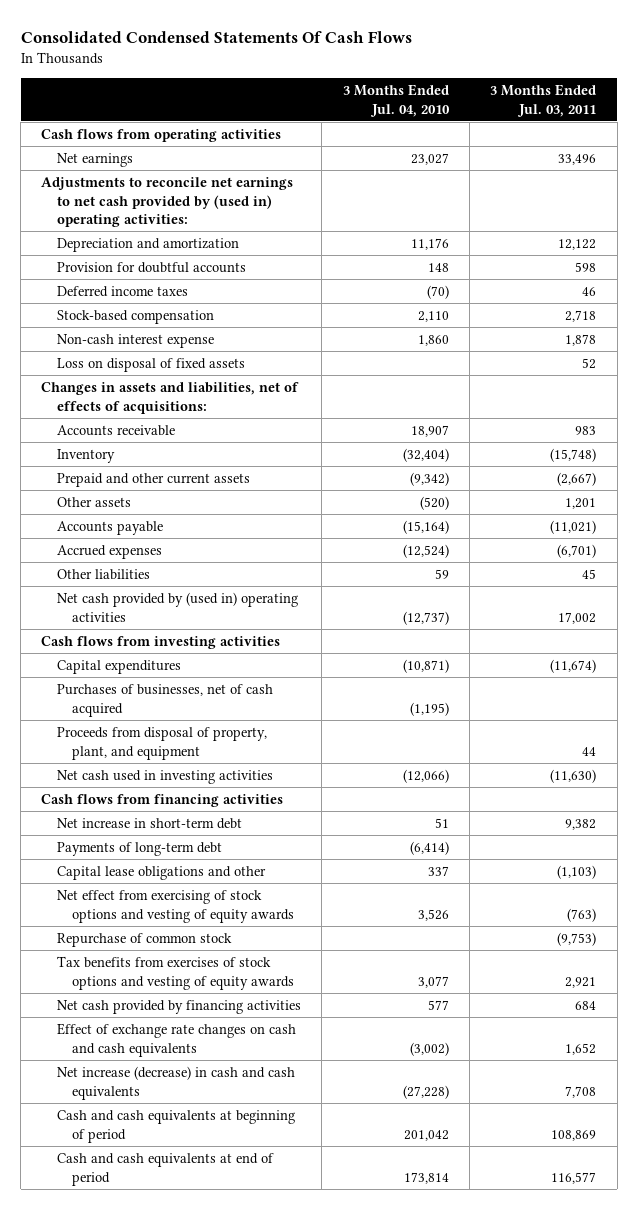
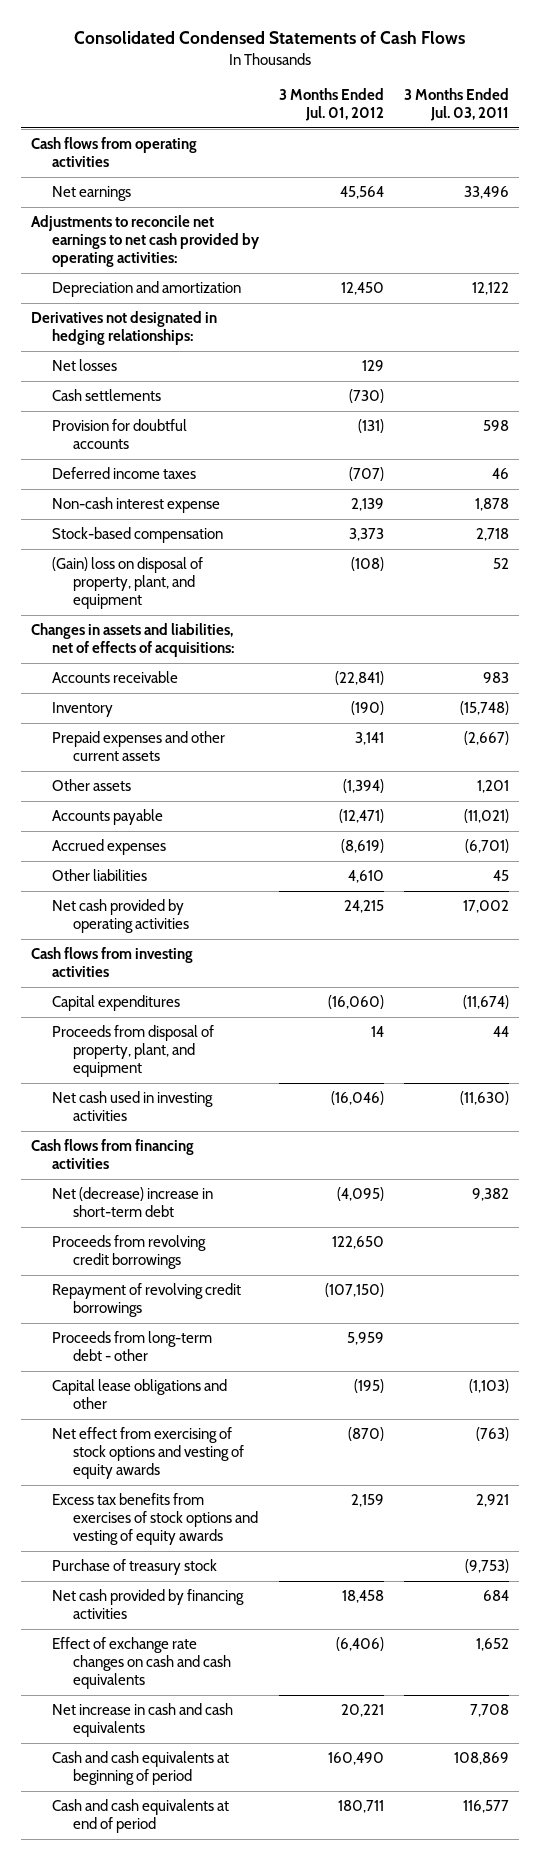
- Consolidated Condensed Statements Of Cash Flows
+ Consolidated Condensed Statements of Cash Flows
- | 3 Months Ended Jul. 04, 2010 | 3 Months Ended Jul. 03, 2011
+ | 3 Months Ended Jul. 01, 2012 | 3 Months Ended Jul. 03, 2011
- Adjustments to reconcile net earnings to net cash provided by (used in) operating activities:
+ Adjustments to reconcile net earnings to net cash provided by operating activities:
+ Derivatives not designated in hedging relationships:
+ Net losses | 129 |
+ Cash settlements | (730) |
- Loss on disposal of fixed assets | | 52
moved down: Stock-based compensation | 3,373 | 2,718
+ (Gain) loss on disposal of property, plant, and equipment | (108) | 52
- Prepaid and other current assets | (9,342) | (2,667)
+ Prepaid expenses and other current assets | 3,141 | (2,667)
- Net cash provided by (used in) operating activities | (12,737) | 17,002
+ Net cash provided by operating activities | 24,215 | 17,002
- Purchases of businesses, net of cash acquired | (1,195) |
- Net increase in short-term debt | 51 | 9,382
- Payments of long-term debt | (6,414) |
+ Net (decrease) increase in short-term debt | (4,095) | 9,382
+ Proceeds from revolving credit borrowings | 122,650 |
+ Repayment of revolving credit borrowings | (107,150) |
+ Proceeds from long-term debt - other | 5,959 |
- Repurchase of common stock | | (9,753)
- Tax benefits from exercises of stock options and vesting of equity awards | 3,077 | 2,921
+ Excess tax benefits from exercises of stock options and vesting of equity awards | 2,159 | 2,921
+ Purchase of treasury stock | | (9,753)
- Net increase (decrease) in cash and cash equivalents | (27,228) | 7,708
+ Net increase in cash and cash equivalents | 20,221 | 7,708

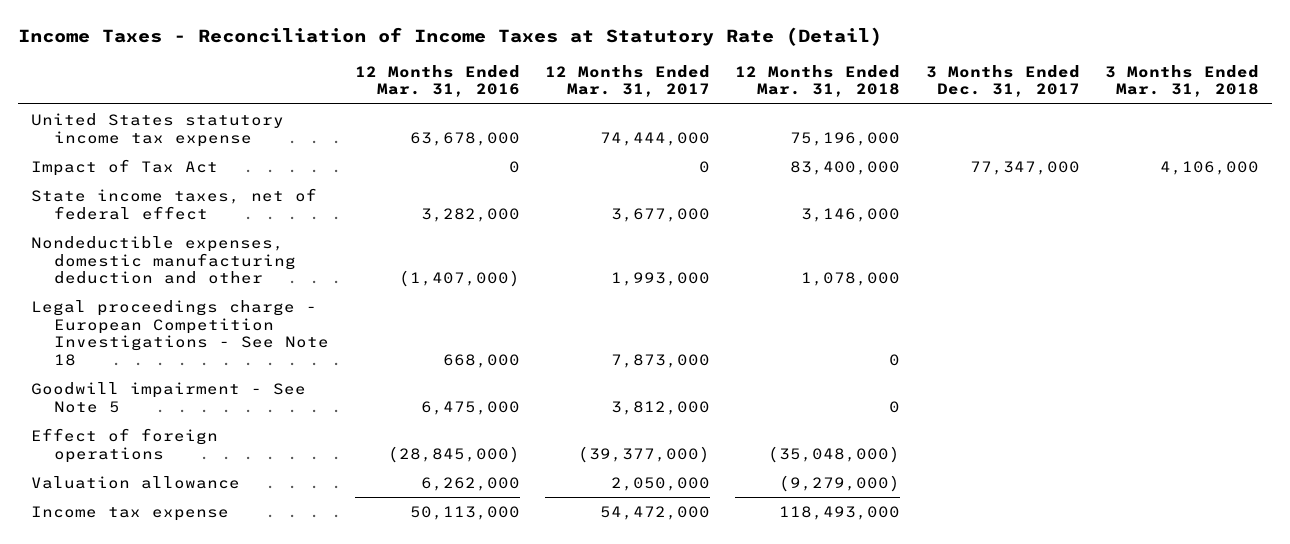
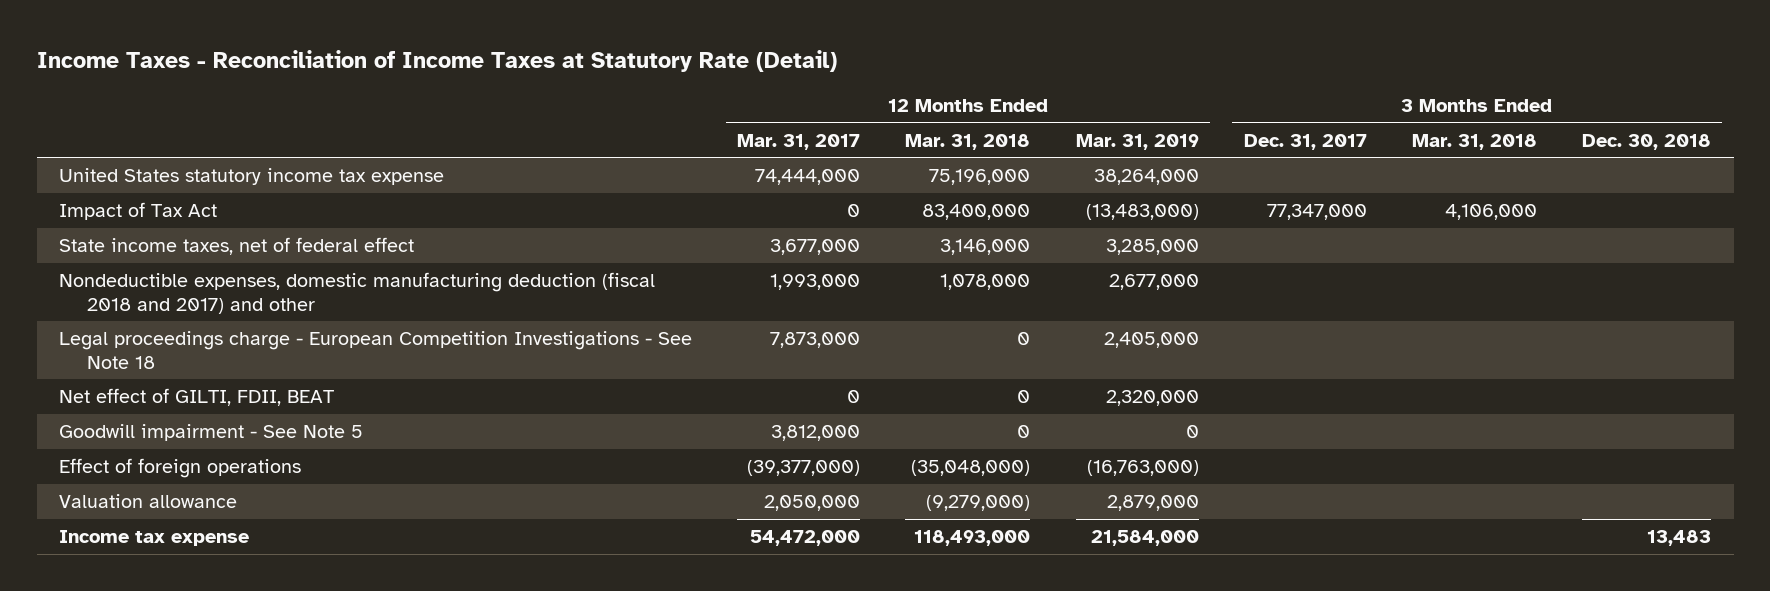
- | 12 Months Ended Mar. 31, 2016 | 12 Months Ended Mar. 31, 2017 | 12 Months Ended Mar. 31, 2018 | 3 Months Ended Dec. 31, 2017 | 3 Months Ended Mar. 31, 2018
+ | 12 Months Ended Mar. 31, 2017 | 12 Months Ended Mar. 31, 2018 | 12 Months Ended Mar. 31, 2019 | 3 Months Ended Dec. 31, 2017 | 3 Months Ended Mar. 31, 2018 | 3 Months Ended Dec. 30, 2018
- Nondeductible expenses, domestic manufacturing deduction and other | (1,407,000) | 1,993,000 | 1,078,000 | |
+ Nondeductible expenses, domestic manufacturing deduction (fiscal 2018 and 2017) and other | 1,993,000 | 1,078,000 | 2,677,000 | | |
+ Net effect of GILTI, FDII, BEAT | 0 | 0 | 2,320,000 | | |

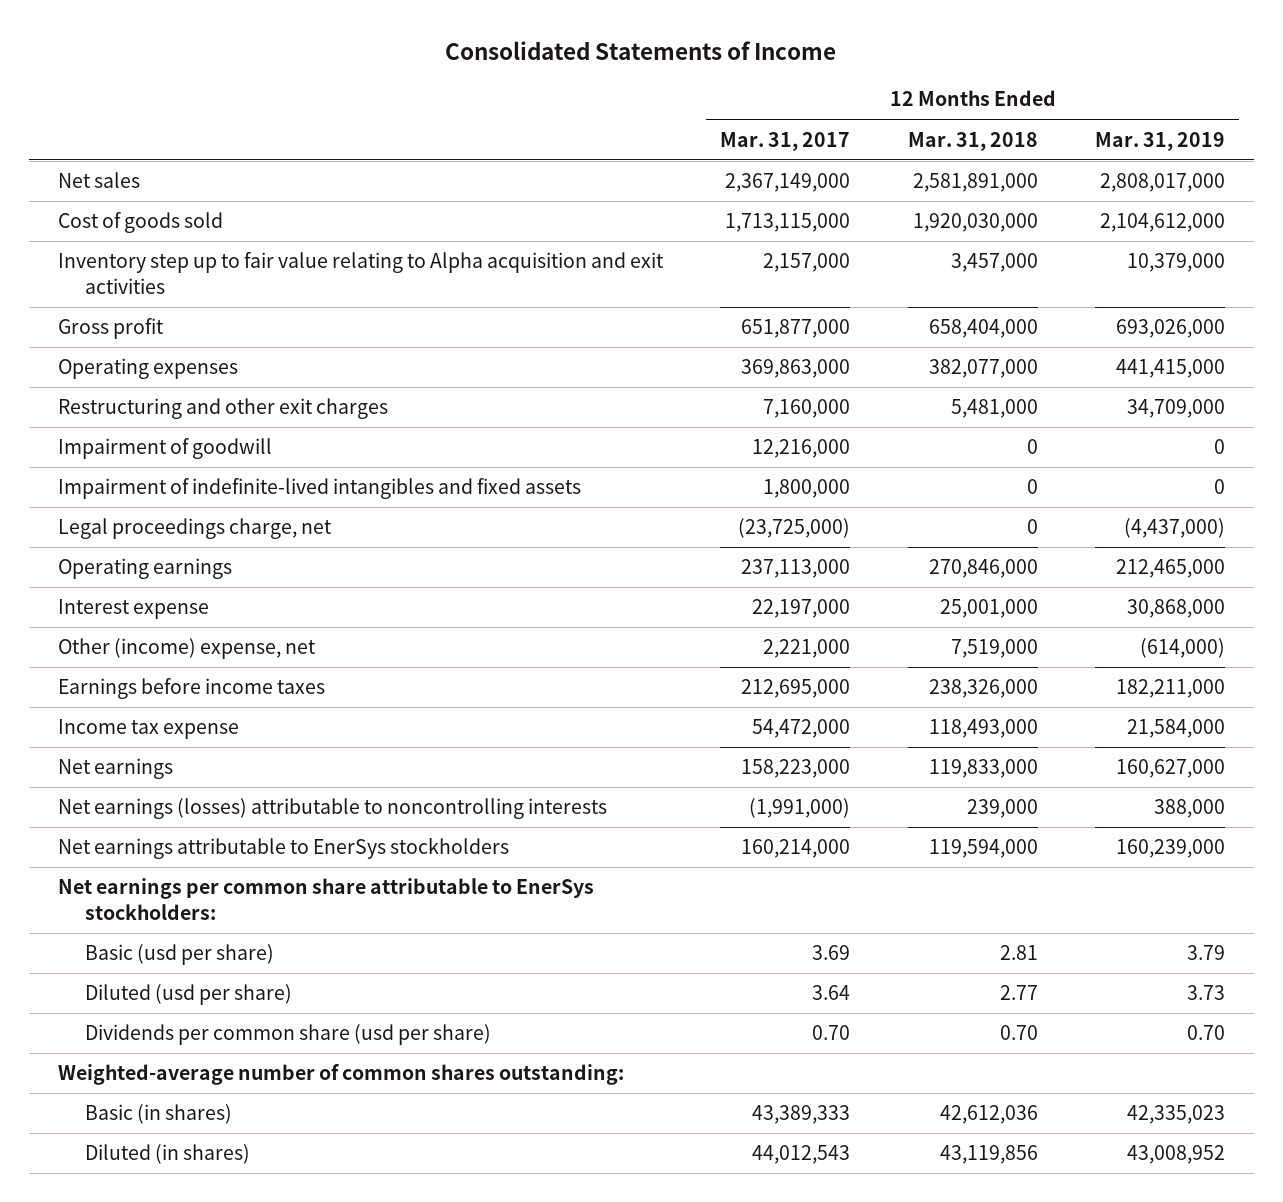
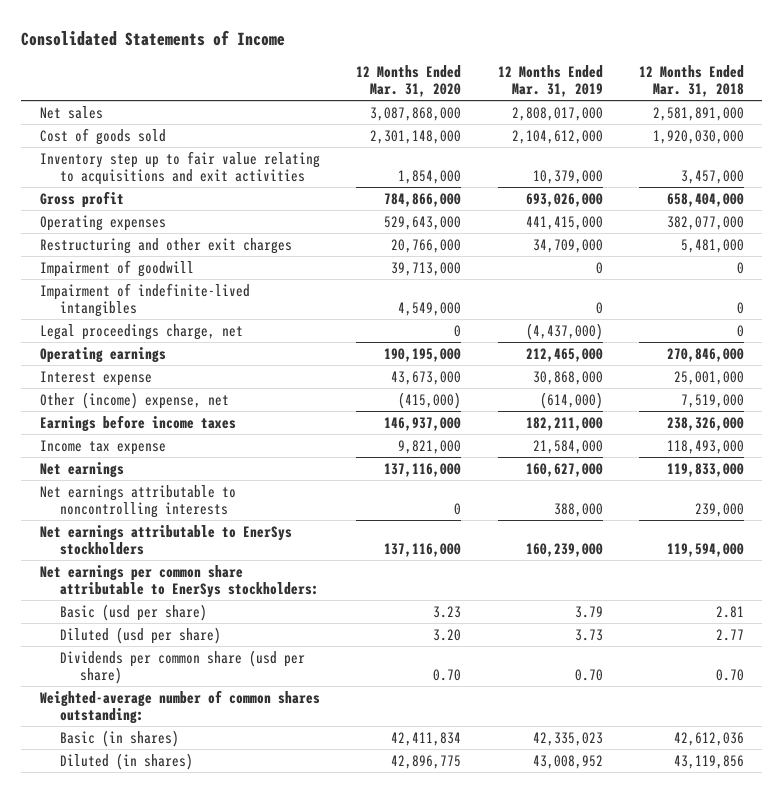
- | 12 Months Ended Mar. 31, 2017 | 12 Months Ended Mar. 31, 2018 | 12 Months Ended Mar. 31, 2019
+ | 12 Months Ended Mar. 31, 2020 | 12 Months Ended Mar. 31, 2019 | 12 Months Ended Mar. 31, 2018
- Inventory step up to fair value relating to Alpha acquisition and exit activities | 2,157,000 | 3,457,000 | 10,379,000
+ Inventory step up to fair value relating to acquisitions and exit activities | 1,854,000 | 10,379,000 | 3,457,000
- Impairment of indefinite-lived intangibles and fixed assets | 1,800,000 | 0 | 0
+ Impairment of indefinite-lived intangibles | 4,549,000 | 0 | 0
- Net earnings (losses) attributable to noncontrolling interests | (1,991,000) | 239,000 | 388,000
+ Net earnings attributable to noncontrolling interests | 0 | 388,000 | 239,000

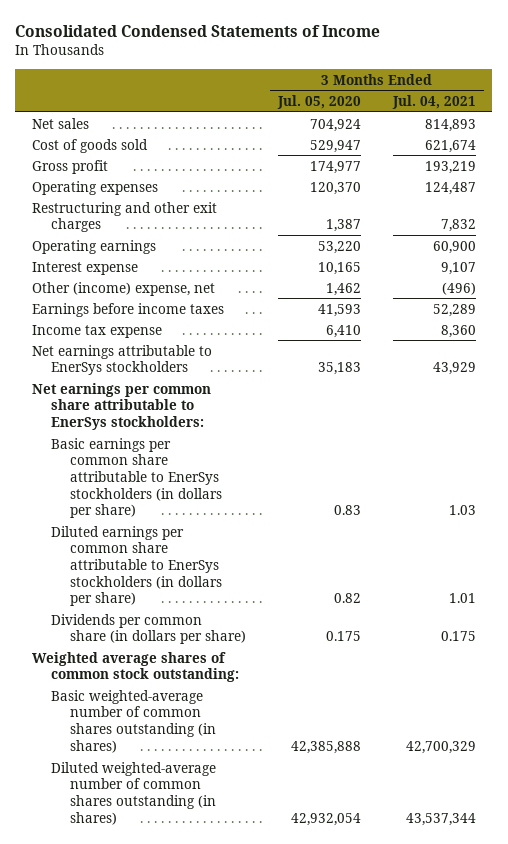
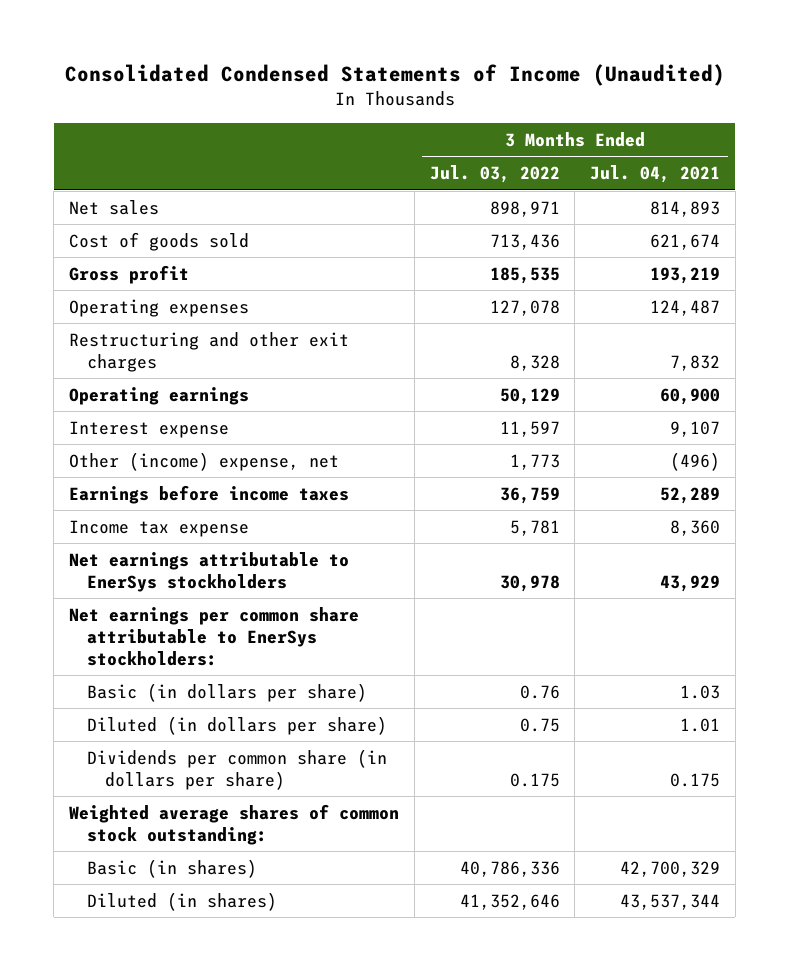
- Consolidated Condensed Statements of Income
+ Consolidated Condensed Statements of Income (Unaudited)
- | 3 Months Ended Jul. 05, 2020 | 3 Months Ended Jul. 04, 2021
+ | 3 Months Ended Jul. 03, 2022 | 3 Months Ended Jul. 04, 2021
- Basic earnings per common share attributable to EnerSys stockholders (in dollars per share) | 0.83 | 1.03
- Diluted earnings per common share attributable to EnerSys stockholders (in dollars per share) | 0.82 | 1.01
+ Basic (in dollars per share) | 0.76 | 1.03
+ Diluted (in dollars per share) | 0.75 | 1.01
- Basic weighted-average number of common shares outstanding (in shares) | 42,385,888 | 42,700,329
- Diluted weighted-average number of common shares outstanding (in shares) | 42,932,054 | 43,537,344
+ Basic (in shares) | 40,786,336 | 42,700,329
+ Diluted (in shares) | 41,352,646 | 43,537,344

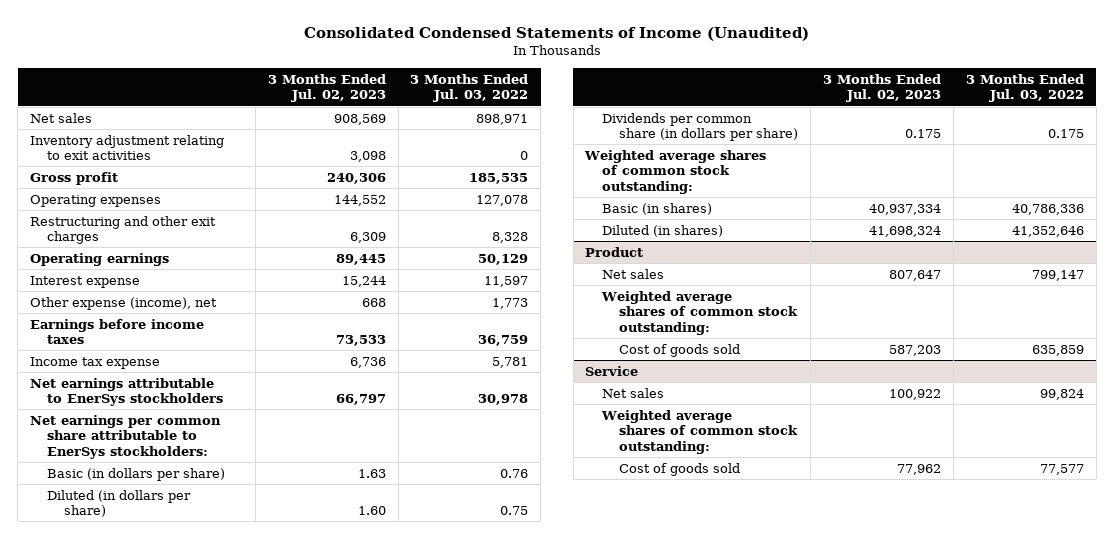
- | 3 Months Ended Jul. 03, 2022 | 3 Months Ended Jul. 04, 2021
+ | 3 Months Ended Jul. 02, 2023 | 3 Months Ended Jul. 03, 2022
- Cost of goods sold | 713,436 | 621,674
+ Inventory adjustment relating to exit activities | 3,098 | 0
- Other (income) expense, net | 1,773 | (496)
+ Other expense (income), net | 668 | 1,773
+ Product
+ Net sales | 807,647 | 799,147
+ Weighted average shares of common stock outstanding:
+ Cost of goods sold | 587,203 | 635,859
+ Service
+ Net sales | 100,922 | 99,824
+ Weighted average shares of common stock outstanding:
+ Cost of goods sold | 77,962 | 77,577

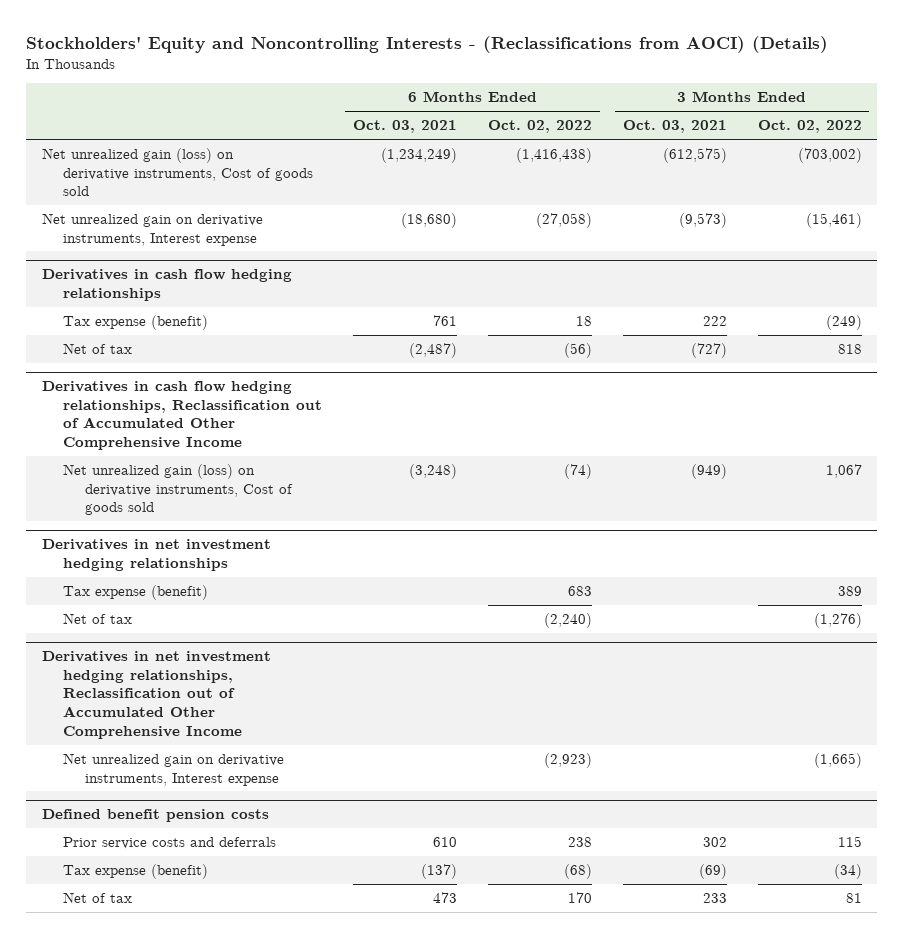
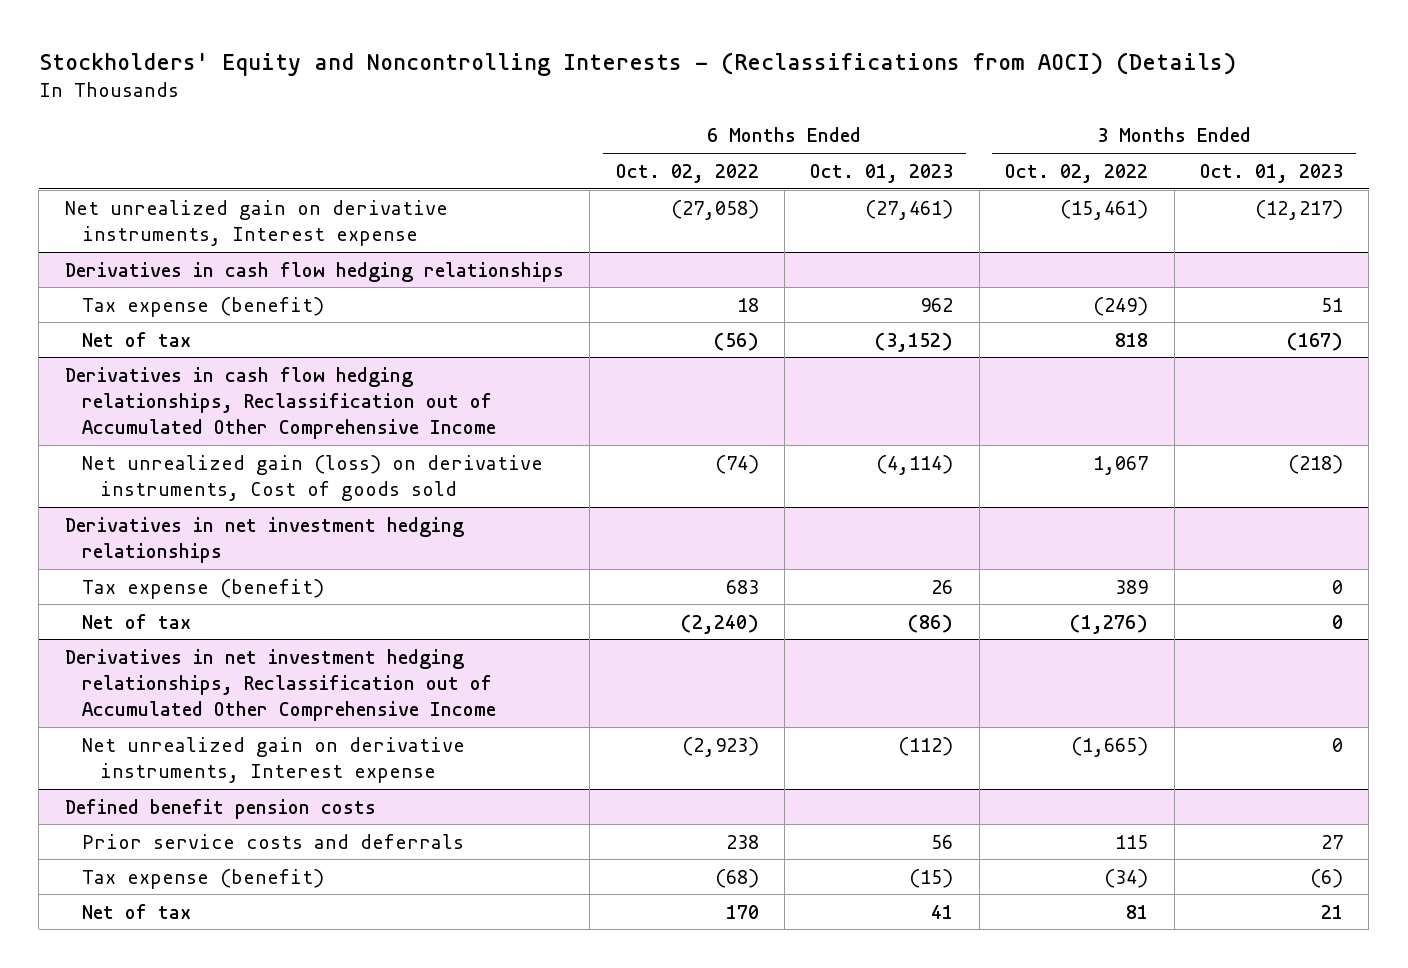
- | 6 Months Ended Oct. 03, 2021 | 6 Months Ended Oct. 02, 2022 | 3 Months Ended Oct. 03, 2021 | 3 Months Ended Oct. 02, 2022
+ | 6 Months Ended Oct. 02, 2022 | 6 Months Ended Oct. 01, 2023 | 3 Months Ended Oct. 02, 2022 | 3 Months Ended Oct. 01, 2023
- Net unrealized gain (loss) on derivative instruments, Cost of goods sold | (1,234,249) | (1,416,438) | (612,575) | (703,002)

